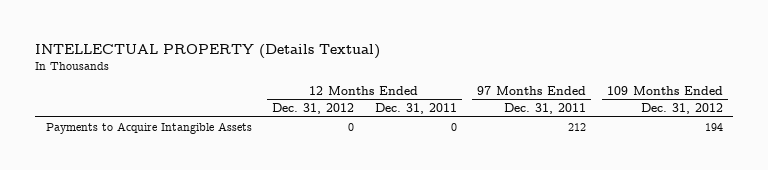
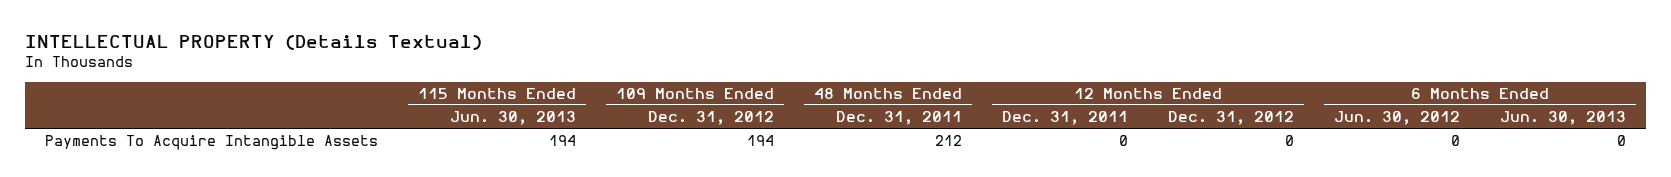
- | 12 Months Ended Dec. 31, 2012 | 12 Months Ended Dec. 31, 2011 | 97 Months Ended Dec. 31, 2011 | 109 Months Ended Dec. 31, 2012
+ | 115 Months Ended Jun. 30, 2013 | 109 Months Ended Dec. 31, 2012 | 48 Months Ended Dec. 31, 2011 | 12 Months Ended Dec. 31, 2011 | 12 Months Ended Dec. 31, 2012 | 6 Months Ended Jun. 30, 2012 | 6 Months Ended Jun. 30, 2013
- Payments to Acquire Intangible Assets | 0 | 0 | 212 | 194
+ Payments To Acquire Intangible Assets | 194 | 194 | 212 | 0 | 0 | 0 | 0

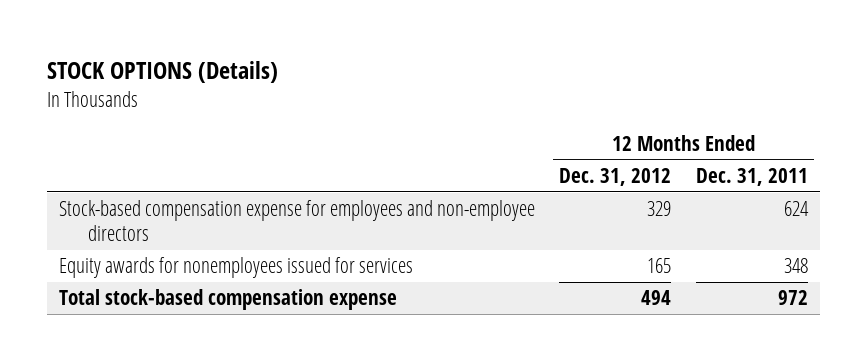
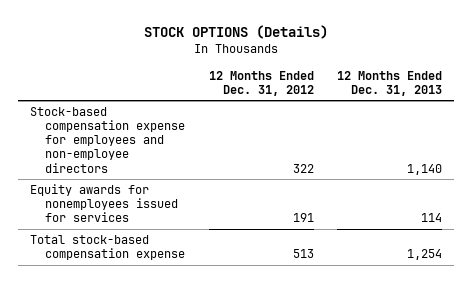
- | 12 Months Ended Dec. 31, 2012 | 12 Months Ended Dec. 31, 2011
+ | 12 Months Ended Dec. 31, 2012 | 12 Months Ended Dec. 31, 2013
- Stock-based compensation expense for employees and non-employee directors | 329 | 624
- Equity awards for nonemployees issued for services | 165 | 348
- Total stock-based compensation expense | 494 | 972
+ Stock-based compensation expense for employees and non-employee directors | 322 | 1,140
+ Equity awards for nonemployees issued for services | 191 | 114
+ Total stock-based compensation expense | 513 | 1,254

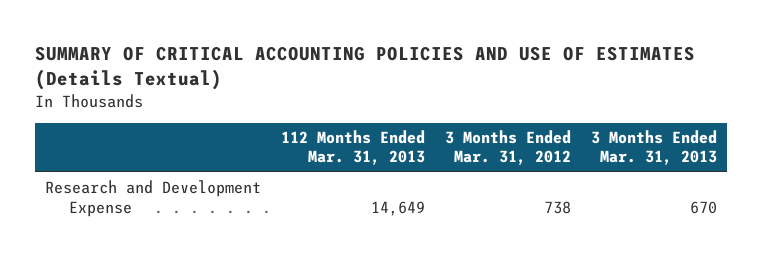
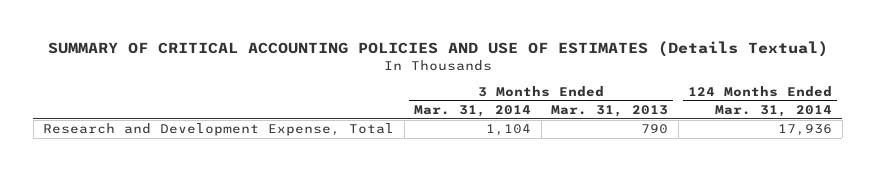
- | 112 Months Ended Mar. 31, 2013 | 3 Months Ended Mar. 31, 2012 | 3 Months Ended Mar. 31, 2013
+ | 3 Months Ended Mar. 31, 2014 | 3 Months Ended Mar. 31, 2013 | 124 Months Ended Mar. 31, 2014
- Research and Development Expense | 14,649 | 738 | 670
+ Research and Development Expense, Total | 1,104 | 790 | 17,936

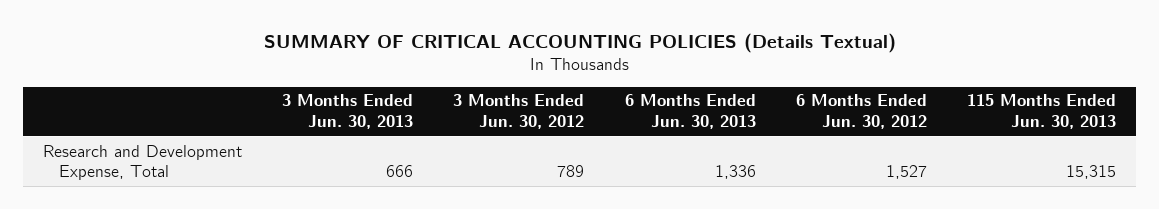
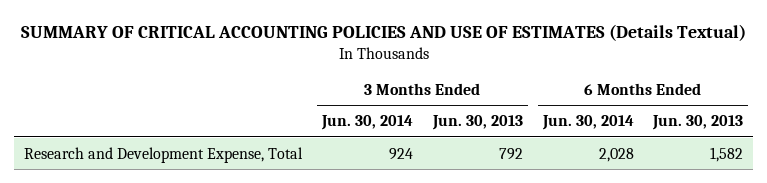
- SUMMARY OF CRITICAL ACCOUNTING POLICIES (Details Textual)
+ SUMMARY OF CRITICAL ACCOUNTING POLICIES AND USE OF ESTIMATES (Details Textual)
- | 3 Months Ended Jun. 30, 2013 | 3 Months Ended Jun. 30, 2012 | 6 Months Ended Jun. 30, 2013 | 6 Months Ended Jun. 30, 2012 | 115 Months Ended Jun. 30, 2013
+ | 3 Months Ended Jun. 30, 2014 | 3 Months Ended Jun. 30, 2013 | 6 Months Ended Jun. 30, 2014 | 6 Months Ended Jun. 30, 2013
- Research and Development Expense, Total | 666 | 789 | 1,336 | 1,527 | 15,315
+ Research and Development Expense, Total | 924 | 792 | 2,028 | 1,582

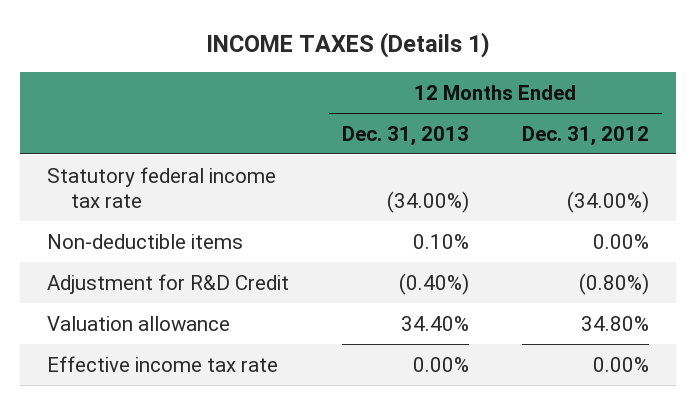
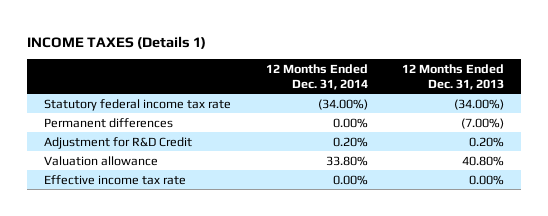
- | 12 Months Ended Dec. 31, 2013 | 12 Months Ended Dec. 31, 2012
+ | 12 Months Ended Dec. 31, 2014 | 12 Months Ended Dec. 31, 2013
- Non-deductible items | 0.10% | 0.00%
- Adjustment for R&D Credit | (0.40%) | (0.80%)
- Valuation allowance | 34.40% | 34.80%
+ Permanent differences | 0.00% | (7.00%)
+ Adjustment for R&D Credit | 0.20% | 0.20%
+ Valuation allowance | 33.80% | 40.80%

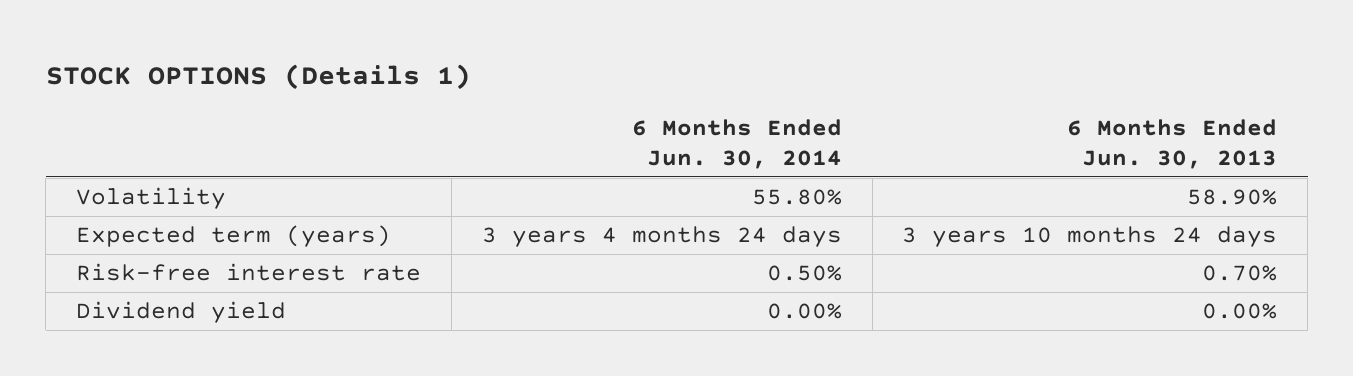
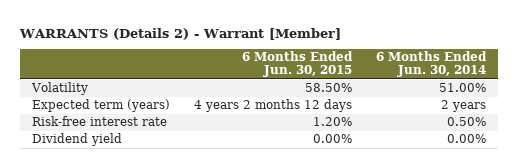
- STOCK OPTIONS (Details 1)
+ WARRANTS (Details 2) - Warrant [Member]
- | 6 Months Ended Jun. 30, 2014 | 6 Months Ended Jun. 30, 2013
+ | 6 Months Ended Jun. 30, 2015 | 6 Months Ended Jun. 30, 2014
- Volatility | 55.80% | 58.90%
- Expected term (years) | 3 years 4 months 24 days | 3 years 10 months 24 days
+ Volatility | 58.50% | 51.00%
+ Expected term (years) | 4 years 2 months 12 days | 2 years

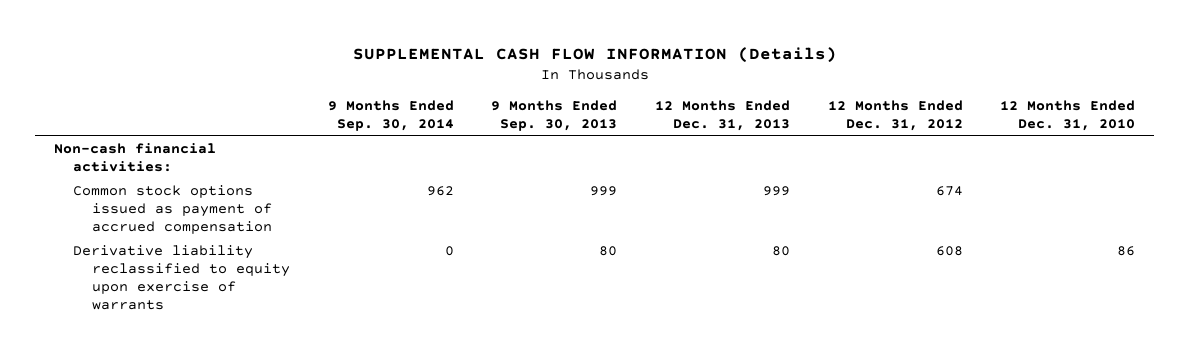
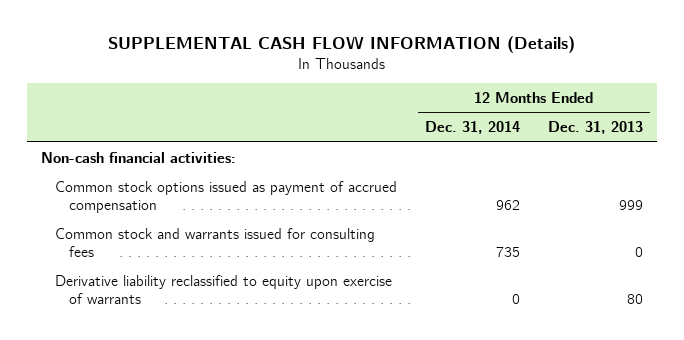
- | 9 Months Ended Sep. 30, 2014 | 9 Months Ended Sep. 30, 2013 | 12 Months Ended Dec. 31, 2013 | 12 Months Ended Dec. 31, 2012 | 12 Months Ended Dec. 31, 2010
+ | 12 Months Ended Dec. 31, 2014 | 12 Months Ended Dec. 31, 2013
+ Common stock and warrants issued for consulting fees | 735 | 0

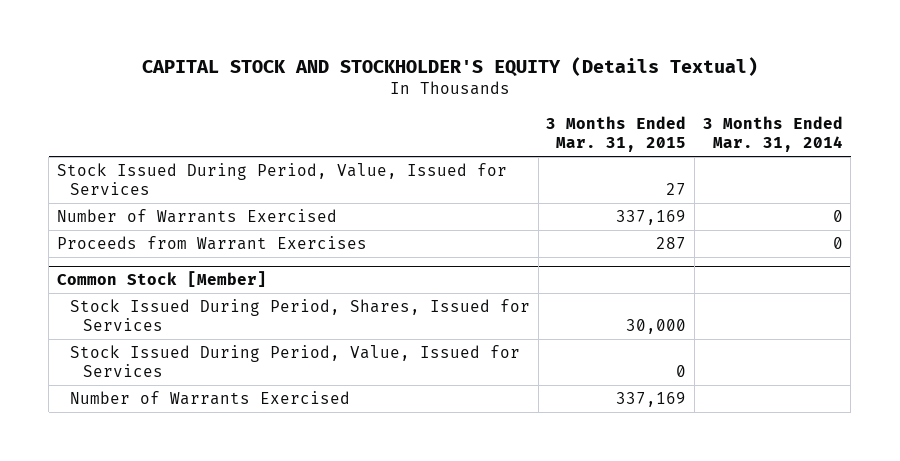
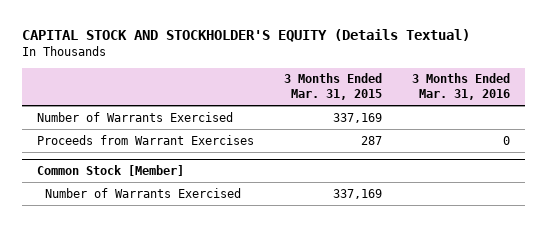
- | 3 Months Ended Mar. 31, 2015 | 3 Months Ended Mar. 31, 2014
+ | 3 Months Ended Mar. 31, 2015 | 3 Months Ended Mar. 31, 2016
- Stock Issued During Period, Value, Issued for Services | 27 |
@ Common Stock [Member]
- Stock Issued During Period, Shares, Issued for Services | 30,000 |
- Stock Issued During Period, Value, Issued for Services | 0 |

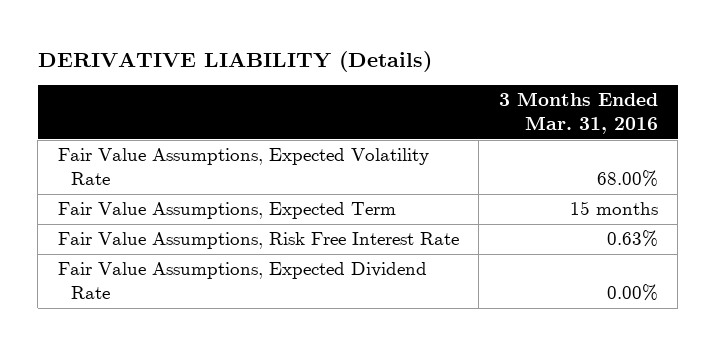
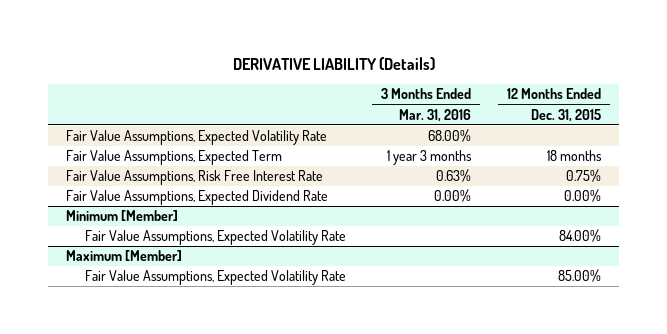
- | 3 Months Ended Mar. 31, 2016
+ | 3 Months Ended Mar. 31, 2016 | 12 Months Ended Dec. 31, 2015
- Fair Value Assumptions, Expected Term | 15 months
+ Fair Value Assumptions, Expected Term | 1 year 3 months | 18 months
+ Minimum [Member]
+ Fair Value Assumptions, Expected Volatility Rate | | 84.00%
+ Maximum [Member]
+ Fair Value Assumptions, Expected Volatility Rate | | 85.00%

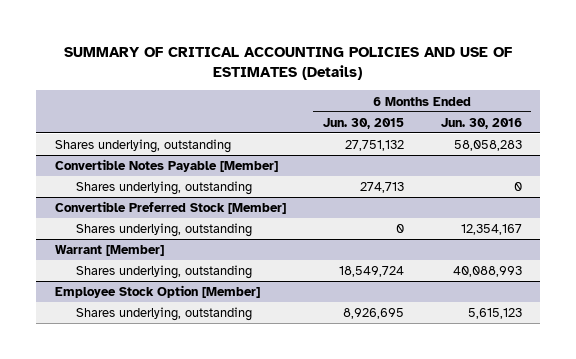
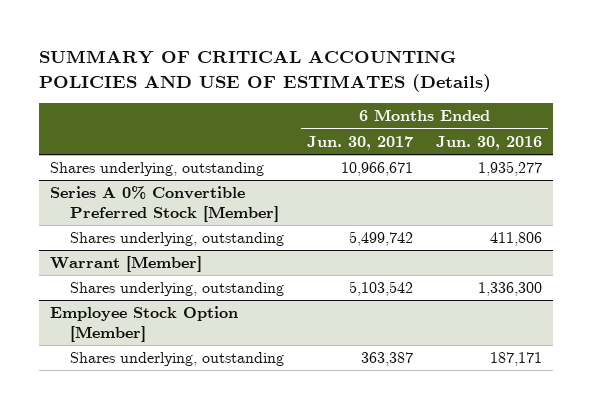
- | 6 Months Ended Jun. 30, 2015 | 6 Months Ended Jun. 30, 2016
+ | 6 Months Ended Jun. 30, 2017 | 6 Months Ended Jun. 30, 2016
- Shares underlying, outstanding | 27,751,132 | 58,058,283
- Convertible Notes Payable [Member]
- Shares underlying, outstanding | 274,713 | 0
- Convertible Preferred Stock [Member]
- Shares underlying, outstanding | 0 | 12,354,167
+ Shares underlying, outstanding | 10,966,671 | 1,935,277
+ Series A 0% Convertible Preferred Stock [Member]
+ Shares underlying, outstanding | 5,499,742 | 411,806
@ Warrant [Member]
- Shares underlying, outstanding | 18,549,724 | 40,088,993
+ Shares underlying, outstanding | 5,103,542 | 1,336,300
@ Employee Stock Option [Member]
- Shares underlying, outstanding | 8,926,695 | 5,615,123
+ Shares underlying, outstanding | 363,387 | 187,171

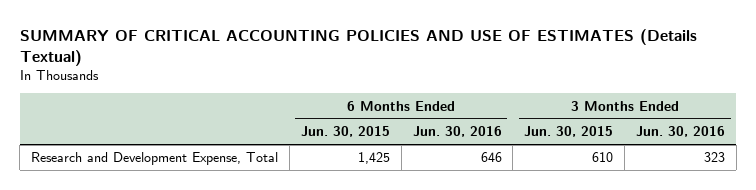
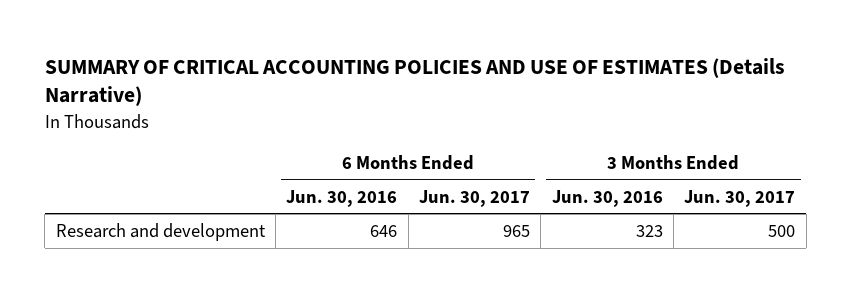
- SUMMARY OF CRITICAL ACCOUNTING POLICIES AND USE OF ESTIMATES (Details Textual)
+ SUMMARY OF CRITICAL ACCOUNTING POLICIES AND USE OF ESTIMATES (Details Narrative)
- | 6 Months Ended Jun. 30, 2015 | 6 Months Ended Jun. 30, 2016 | 3 Months Ended Jun. 30, 2015 | 3 Months Ended Jun. 30, 2016
+ | 6 Months Ended Jun. 30, 2016 | 6 Months Ended Jun. 30, 2017 | 3 Months Ended Jun. 30, 2016 | 3 Months Ended Jun. 30, 2017
- Research and Development Expense, Total | 1,425 | 646 | 610 | 323
+ Research and development | 646 | 965 | 323 | 500

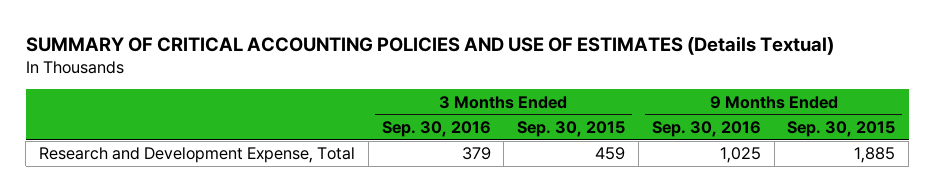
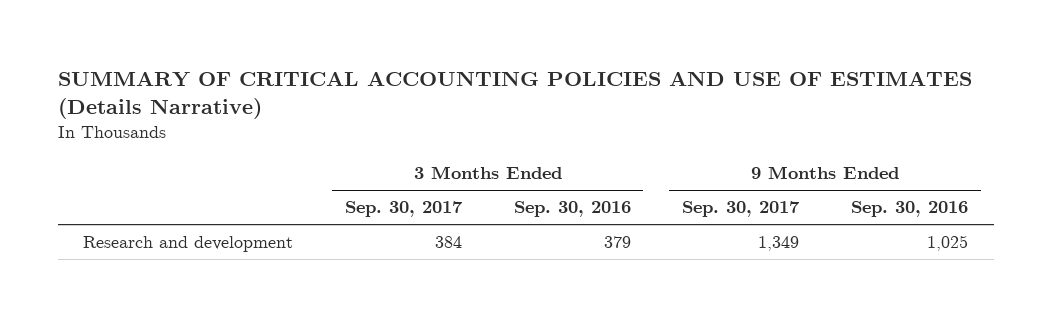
- SUMMARY OF CRITICAL ACCOUNTING POLICIES AND USE OF ESTIMATES (Details Textual)
+ SUMMARY OF CRITICAL ACCOUNTING POLICIES AND USE OF ESTIMATES (Details Narrative)
- | 3 Months Ended Sep. 30, 2016 | 3 Months Ended Sep. 30, 2015 | 9 Months Ended Sep. 30, 2016 | 9 Months Ended Sep. 30, 2015
+ | 3 Months Ended Sep. 30, 2017 | 3 Months Ended Sep. 30, 2016 | 9 Months Ended Sep. 30, 2017 | 9 Months Ended Sep. 30, 2016
- Research and Development Expense, Total | 379 | 459 | 1,025 | 1,885
+ Research and development | 384 | 379 | 1,349 | 1,025

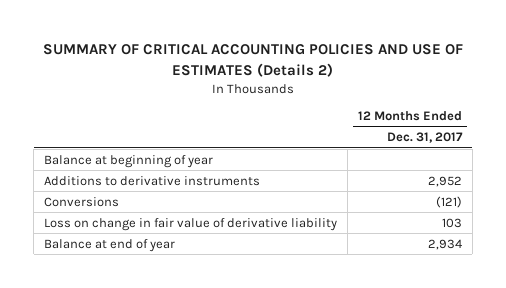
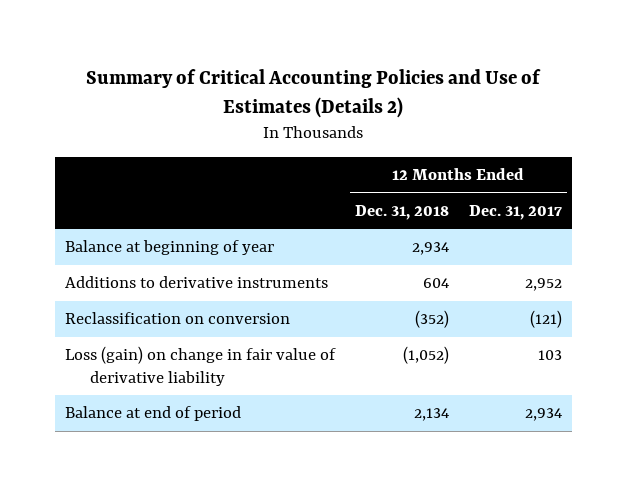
- SUMMARY OF CRITICAL ACCOUNTING POLICIES AND USE OF ESTIMATES (Details 2)
+ Summary of Critical Accounting Policies and Use of Estimates (Details 2)
- | 12 Months Ended Dec. 31, 2017
+ | 12 Months Ended Dec. 31, 2018 | 12 Months Ended Dec. 31, 2017
- Conversions | (121)
- Loss on change in fair value of derivative liability | 103
- Balance at end of year | 2,934
+ Reclassification on conversion | (352) | (121)
+ Loss (gain) on change in fair value of derivative liability | (1,052) | 103
+ Balance at end of period | 2,134 | 2,934

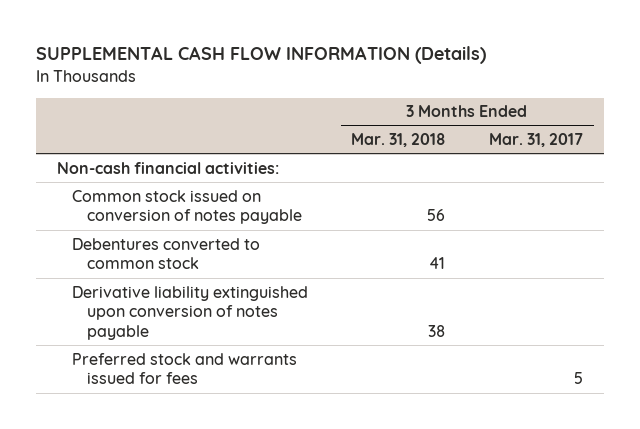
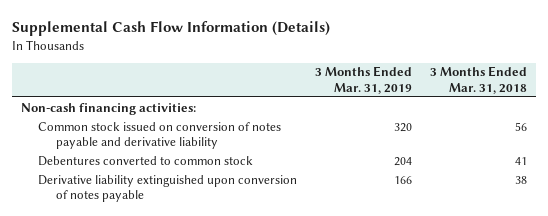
- SUPPLEMENTAL CASH FLOW INFORMATION (Details)
+ Supplemental Cash Flow Information (Details)
- | 3 Months Ended Mar. 31, 2018 | 3 Months Ended Mar. 31, 2017
+ | 3 Months Ended Mar. 31, 2019 | 3 Months Ended Mar. 31, 2018
- Non-cash financial activities:
- Common stock issued on conversion of notes payable | 56 |
+ Non-cash financing activities:
+ Common stock issued on conversion of notes payable and derivative liability | 320 | 56
- Preferred stock and warrants issued for fees | | 5

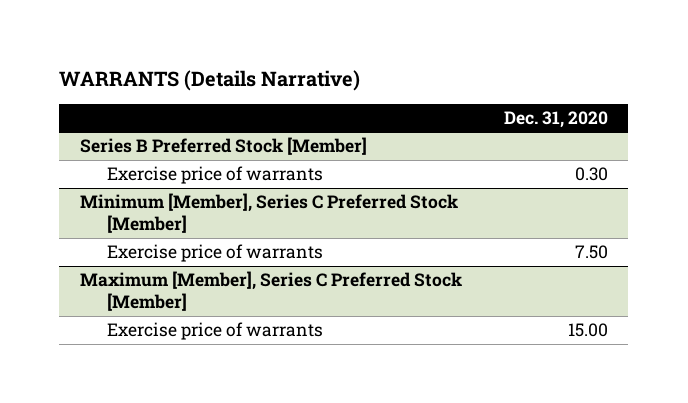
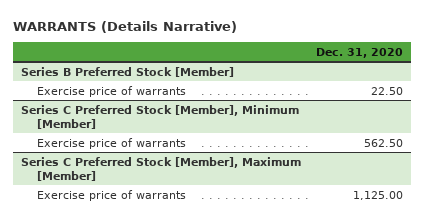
@ Series B Preferred Stock [Member]
- Exercise price of warrants | 0.30
- Minimum [Member], Series C Preferred Stock [Member]
- Exercise price of warrants | 7.50
- Maximum [Member], Series C Preferred Stock [Member]
- Exercise price of warrants | 15.00
@ Series B Preferred Stock [Member]
+ Exercise price of warrants | 22.50
+ Series C Preferred Stock [Member], Minimum [Member]
+ Exercise price of warrants | 562.50
+ Series C Preferred Stock [Member], Maximum [Member]
+ Exercise price of warrants | 1,125.00

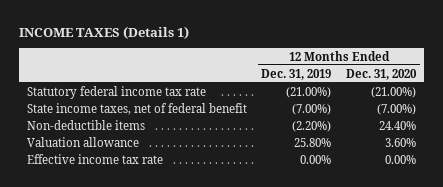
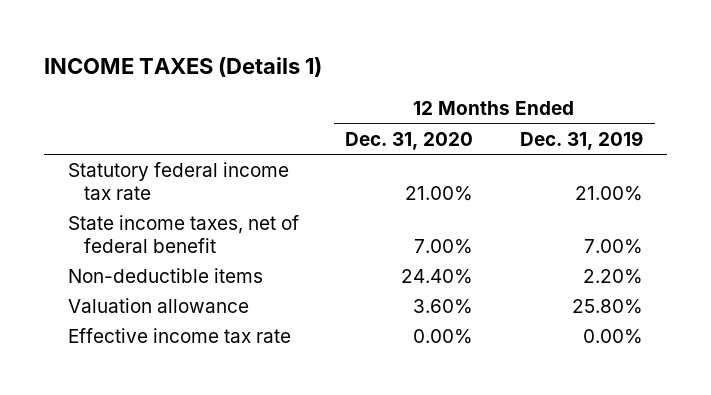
- | 12 Months Ended Dec. 31, 2019 | 12 Months Ended Dec. 31, 2020
+ | 12 Months Ended Dec. 31, 2020 | 12 Months Ended Dec. 31, 2019
- Statutory federal income tax rate | (21.00%) | (21.00%)
- State income taxes, net of federal benefit | (7.00%) | (7.00%)
- Non-deductible items | (2.20%) | 24.40%
+ Statutory federal income tax rate | 21.00% | 21.00%
+ State income taxes, net of federal benefit | 7.00% | 7.00%
+ Non-deductible items | 24.40% | 2.20%

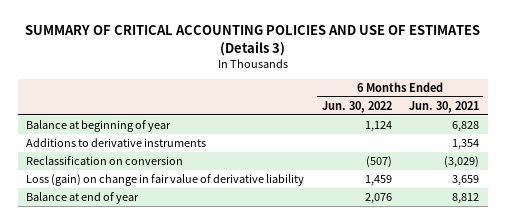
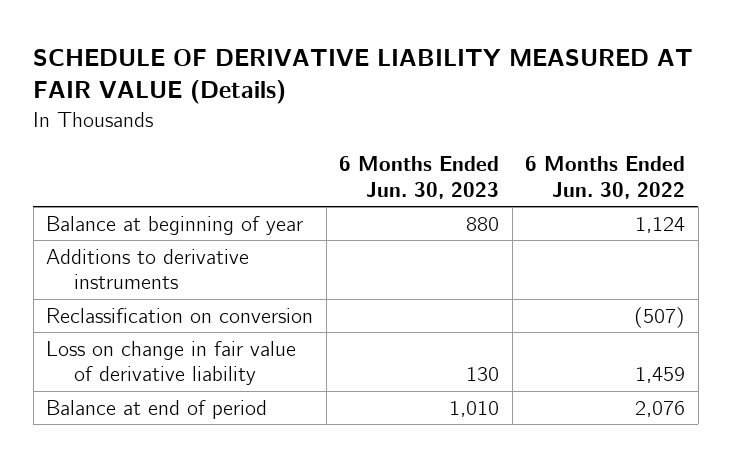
- SUMMARY OF CRITICAL ACCOUNTING POLICIES AND USE OF ESTIMATES (Details 3)
+ SCHEDULE OF DERIVATIVE LIABILITY MEASURED AT FAIR VALUE (Details)
- | 6 Months Ended Jun. 30, 2022 | 6 Months Ended Jun. 30, 2021
+ | 6 Months Ended Jun. 30, 2023 | 6 Months Ended Jun. 30, 2022
- Loss (gain) on change in fair value of derivative liability | 1,459 | 3,659
- Balance at end of year | 2,076 | 8,812
+ Loss on change in fair value of derivative liability | 130 | 1,459
+ Balance at end of period | 1,010 | 2,076

